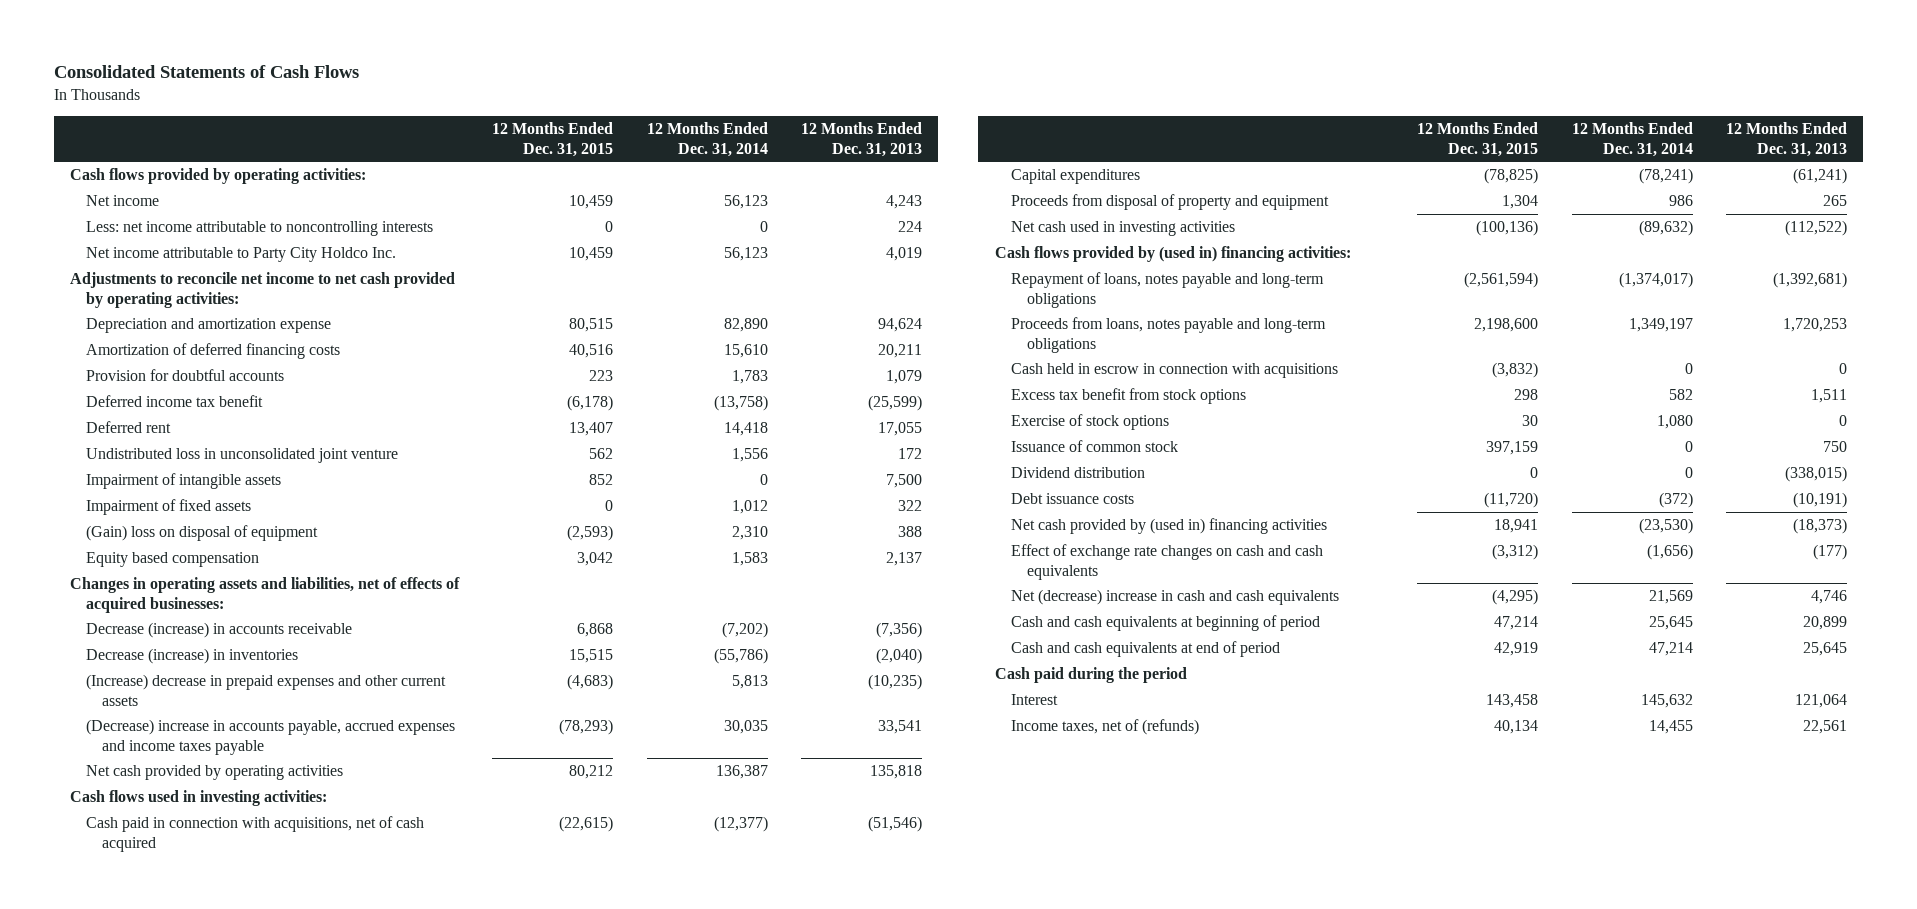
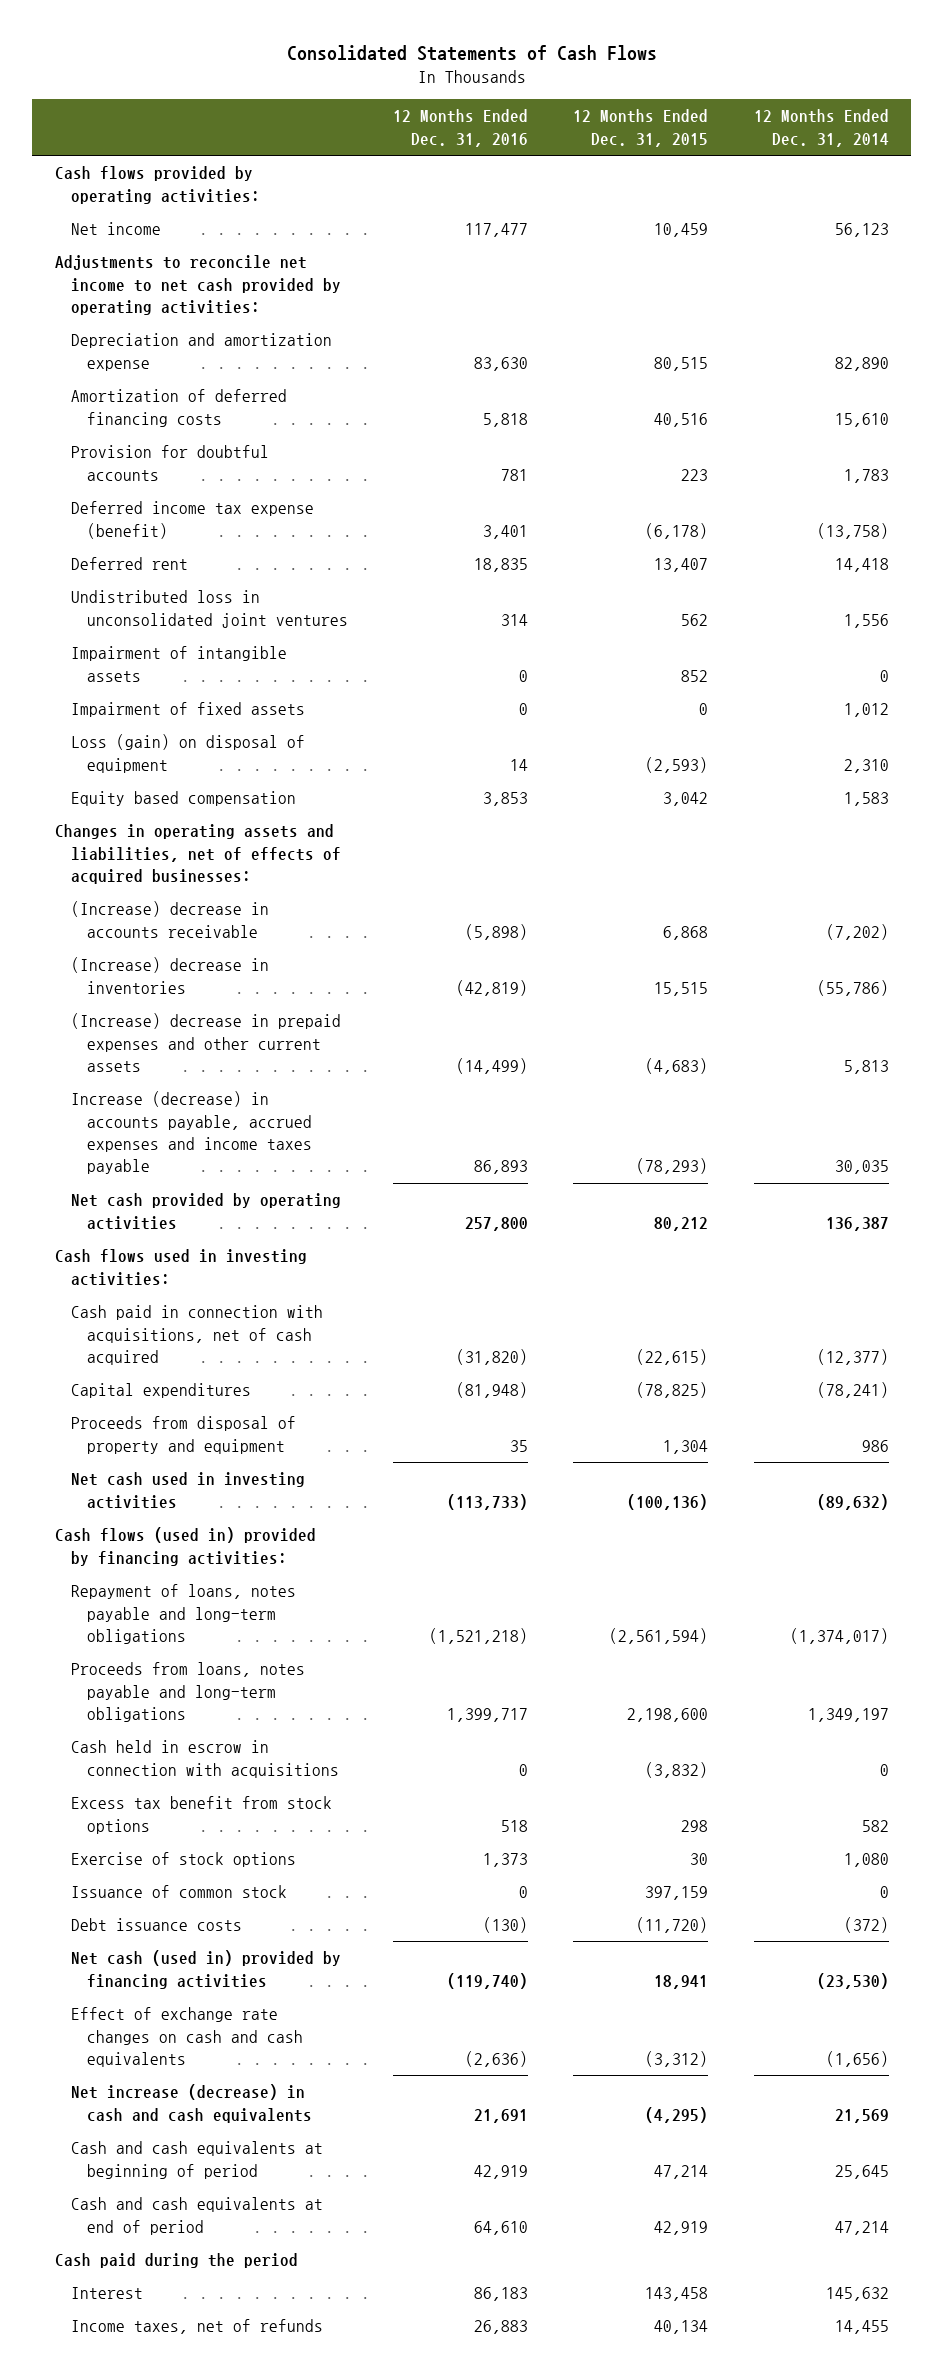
- | 12 Months Ended Dec. 31, 2015 | 12 Months Ended Dec. 31, 2014 | 12 Months Ended Dec. 31, 2013
+ | 12 Months Ended Dec. 31, 2016 | 12 Months Ended Dec. 31, 2015 | 12 Months Ended Dec. 31, 2014
- Less: net income attributable to noncontrolling interests | 0 | 0 | 224
- Net income attributable to Party City Holdco Inc. | 10,459 | 56,123 | 4,019
- Deferred income tax benefit | (6,178) | (13,758) | (25,599)
+ Deferred income tax expense (benefit) | 3,401 | (6,178) | (13,758)
- Undistributed loss in unconsolidated joint venture | 562 | 1,556 | 172
+ Undistributed loss in unconsolidated joint ventures | 314 | 562 | 1,556
- (Gain) loss on disposal of equipment | (2,593) | 2,310 | 388
+ Loss (gain) on disposal of equipment | 14 | (2,593) | 2,310
- Decrease (increase) in accounts receivable | 6,868 | (7,202) | (7,356)
- Decrease (increase) in inventories | 15,515 | (55,786) | (2,040)
+ (Increase) decrease in accounts receivable | (5,898) | 6,868 | (7,202)
+ (Increase) decrease in inventories | (42,819) | 15,515 | (55,786)
- (Decrease) increase in accounts payable, accrued expenses and income taxes payable | (78,293) | 30,035 | 33,541
+ Increase (decrease) in accounts payable, accrued expenses and income taxes payable | 86,893 | (78,293) | 30,035
- Cash flows provided by (used in) financing activities:
+ Cash flows (used in) provided by financing activities:
- Dividend distribution | 0 | 0 | (338,015)
- Net cash provided by (used in) financing activities | 18,941 | (23,530) | (18,373)
+ Net cash (used in) provided by financing activities | (119,740) | 18,941 | (23,530)
- Net (decrease) increase in cash and cash equivalents | (4,295) | 21,569 | 4,746
+ Net increase (decrease) in cash and cash equivalents | 21,691 | (4,295) | 21,569
- Income taxes, net of (refunds) | 40,134 | 14,455 | 22,561
+ Income taxes, net of refunds | 26,883 | 40,134 | 14,455

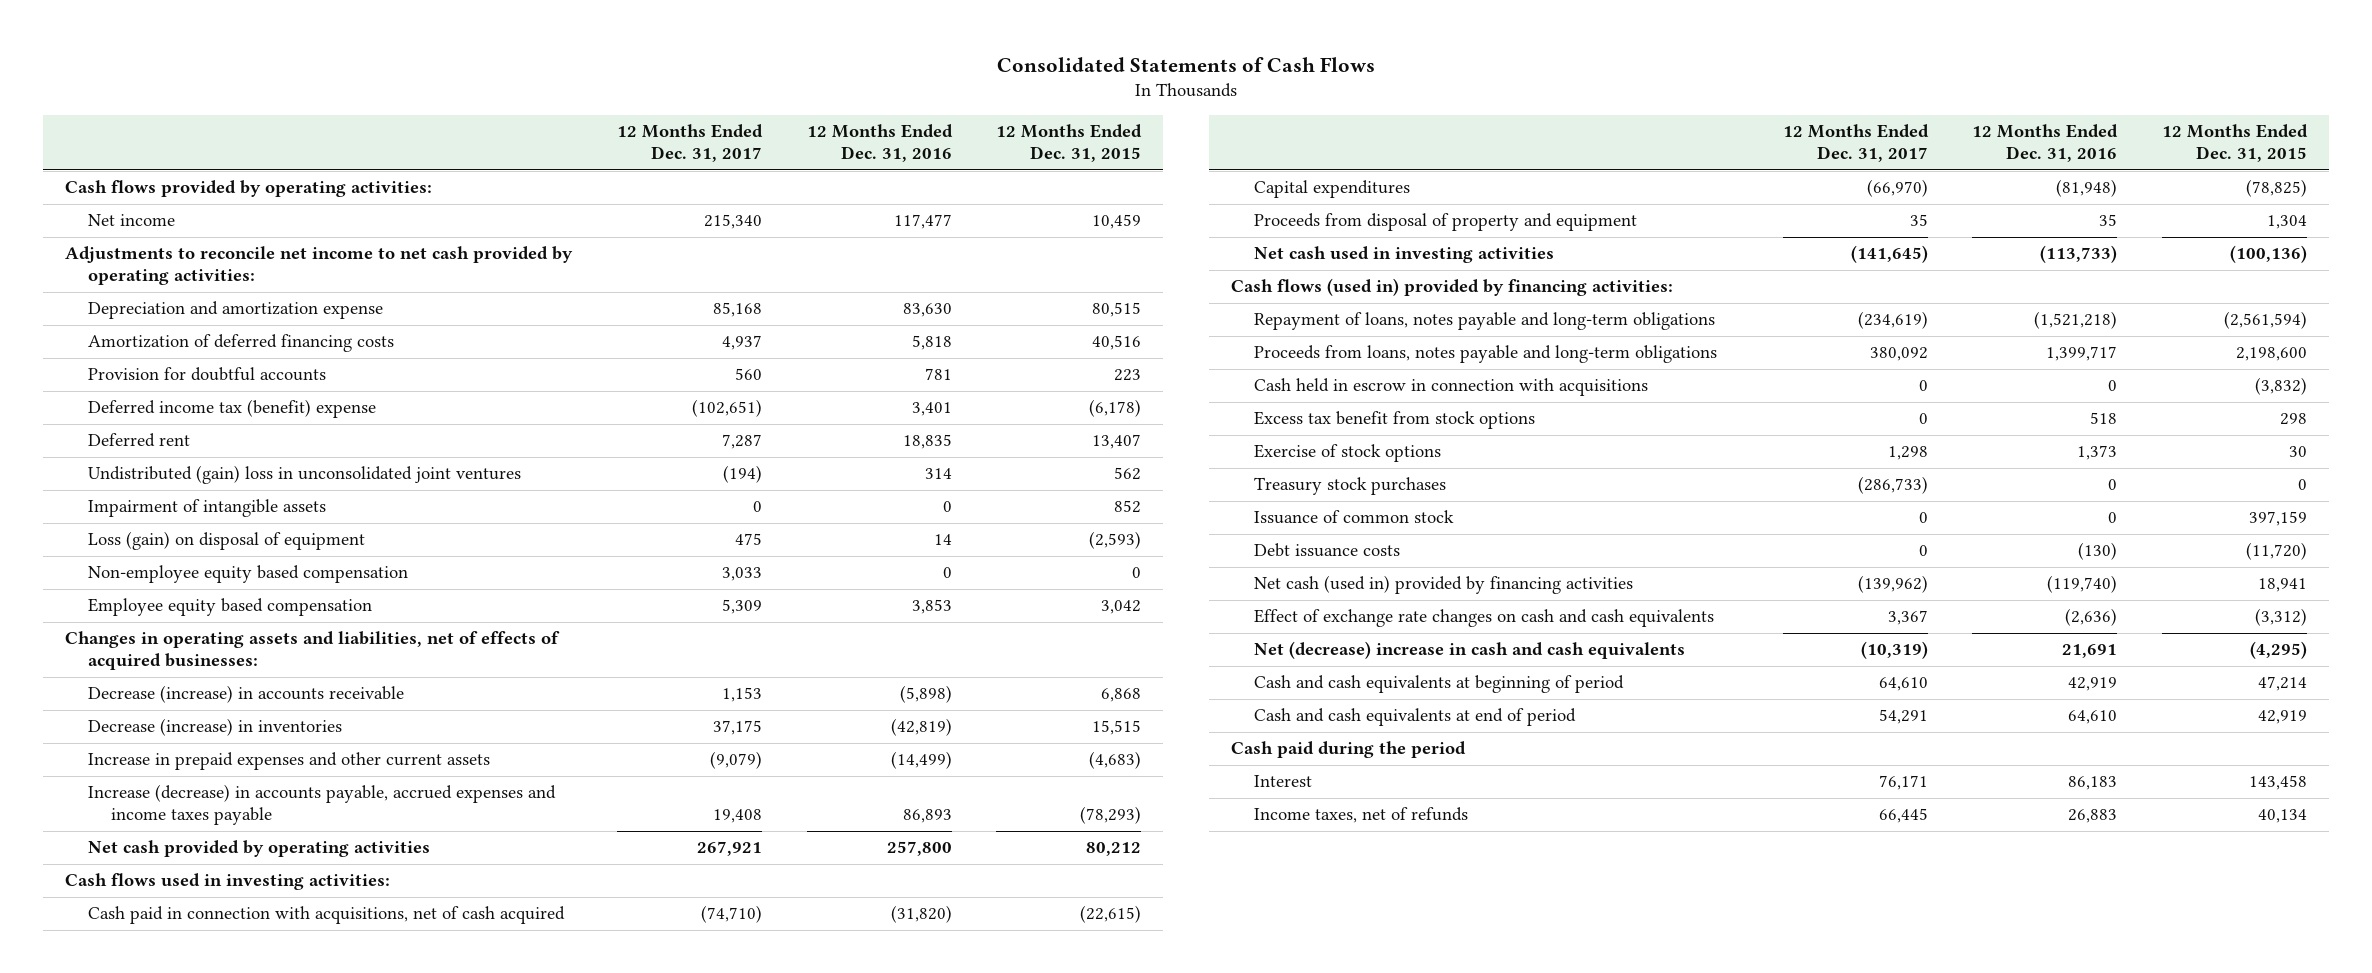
- | 12 Months Ended Dec. 31, 2016 | 12 Months Ended Dec. 31, 2015 | 12 Months Ended Dec. 31, 2014
+ | 12 Months Ended Dec. 31, 2017 | 12 Months Ended Dec. 31, 2016 | 12 Months Ended Dec. 31, 2015
- Deferred income tax expense (benefit) | 3,401 | (6,178) | (13,758)
+ Deferred income tax (benefit) expense | (102,651) | 3,401 | (6,178)
- Undistributed loss in unconsolidated joint ventures | 314 | 562 | 1,556
+ Undistributed (gain) loss in unconsolidated joint ventures | (194) | 314 | 562
- Impairment of fixed assets | 0 | 0 | 1,012
- Equity based compensation | 3,853 | 3,042 | 1,583
+ Non-employee equity based compensation | 3,033 | 0 | 0
+ Employee equity based compensation | 5,309 | 3,853 | 3,042
- (Increase) decrease in accounts receivable | (5,898) | 6,868 | (7,202)
- (Increase) decrease in inventories | (42,819) | 15,515 | (55,786)
- (Increase) decrease in prepaid expenses and other current assets | (14,499) | (4,683) | 5,813
+ Decrease (increase) in accounts receivable | 1,153 | (5,898) | 6,868
+ Decrease (increase) in inventories | 37,175 | (42,819) | 15,515
+ Increase in prepaid expenses and other current assets | (9,079) | (14,499) | (4,683)
+ Treasury stock purchases | (286,733) | 0 | 0
- Net increase (decrease) in cash and cash equivalents | 21,691 | (4,295) | 21,569
+ Net (decrease) increase in cash and cash equivalents | (10,319) | 21,691 | (4,295)

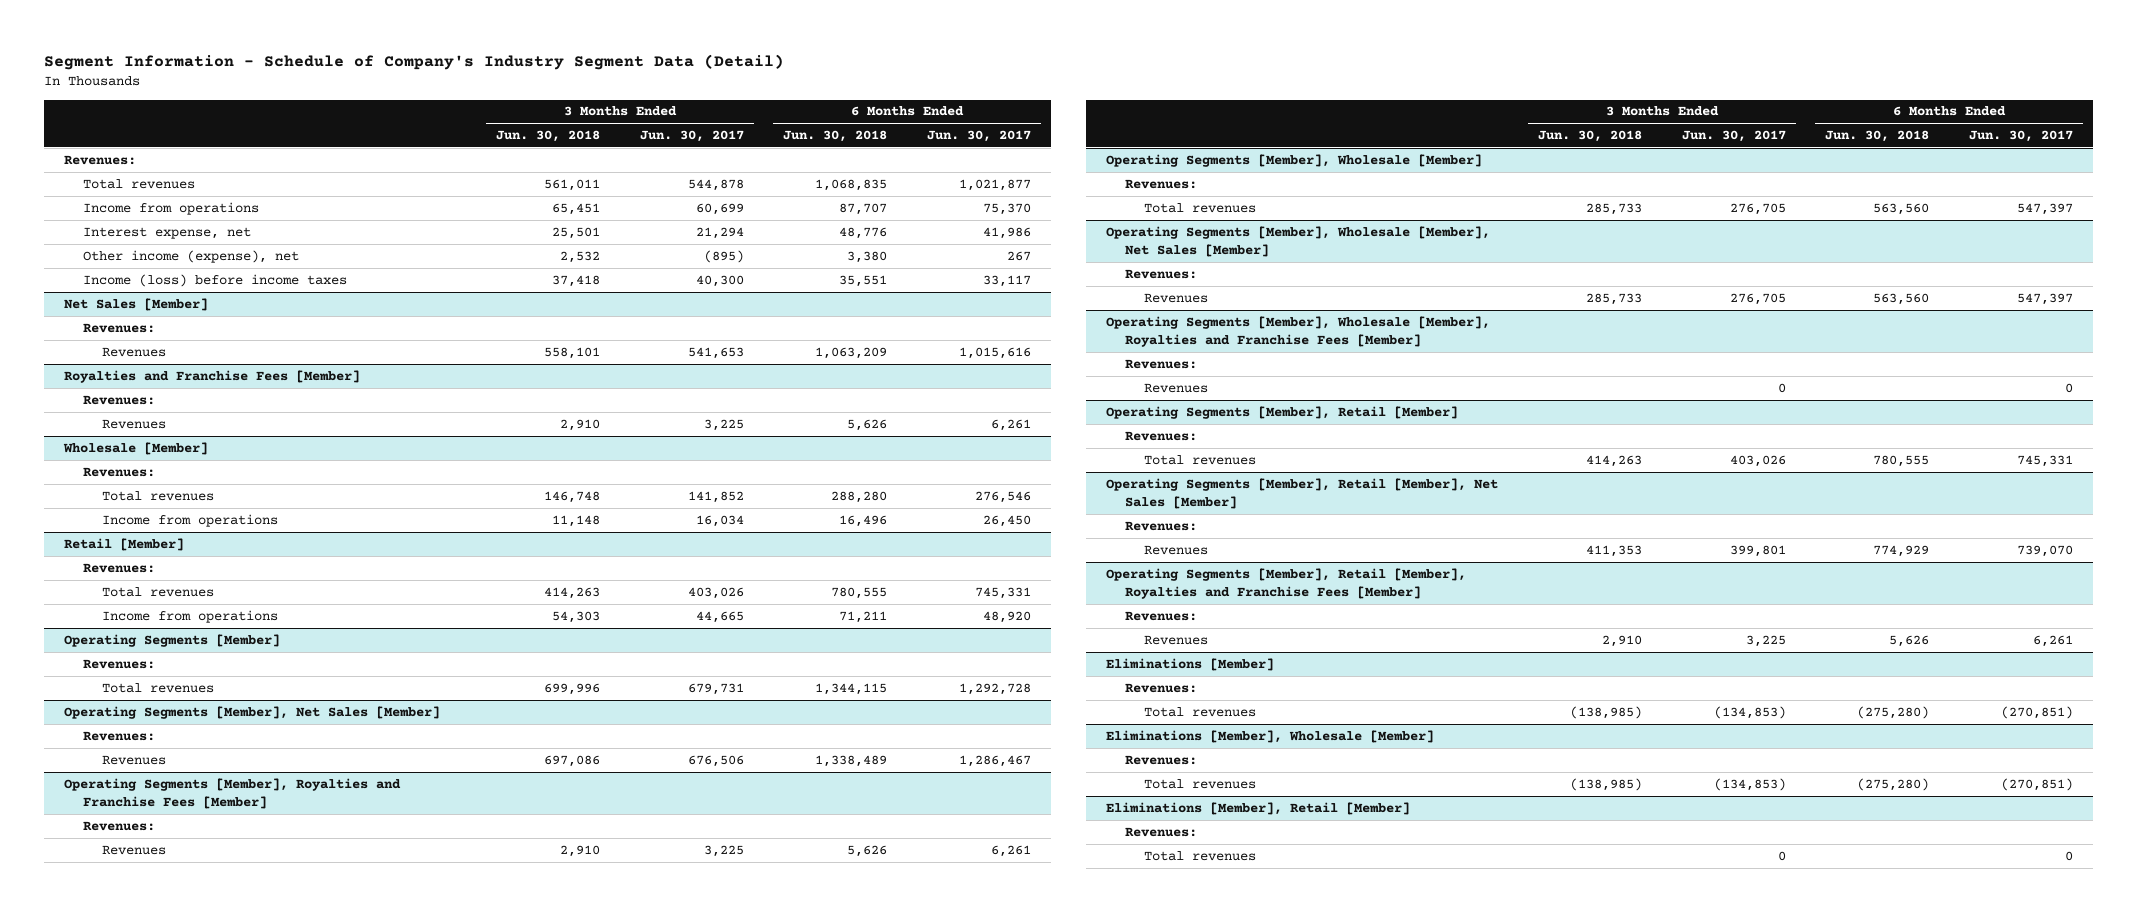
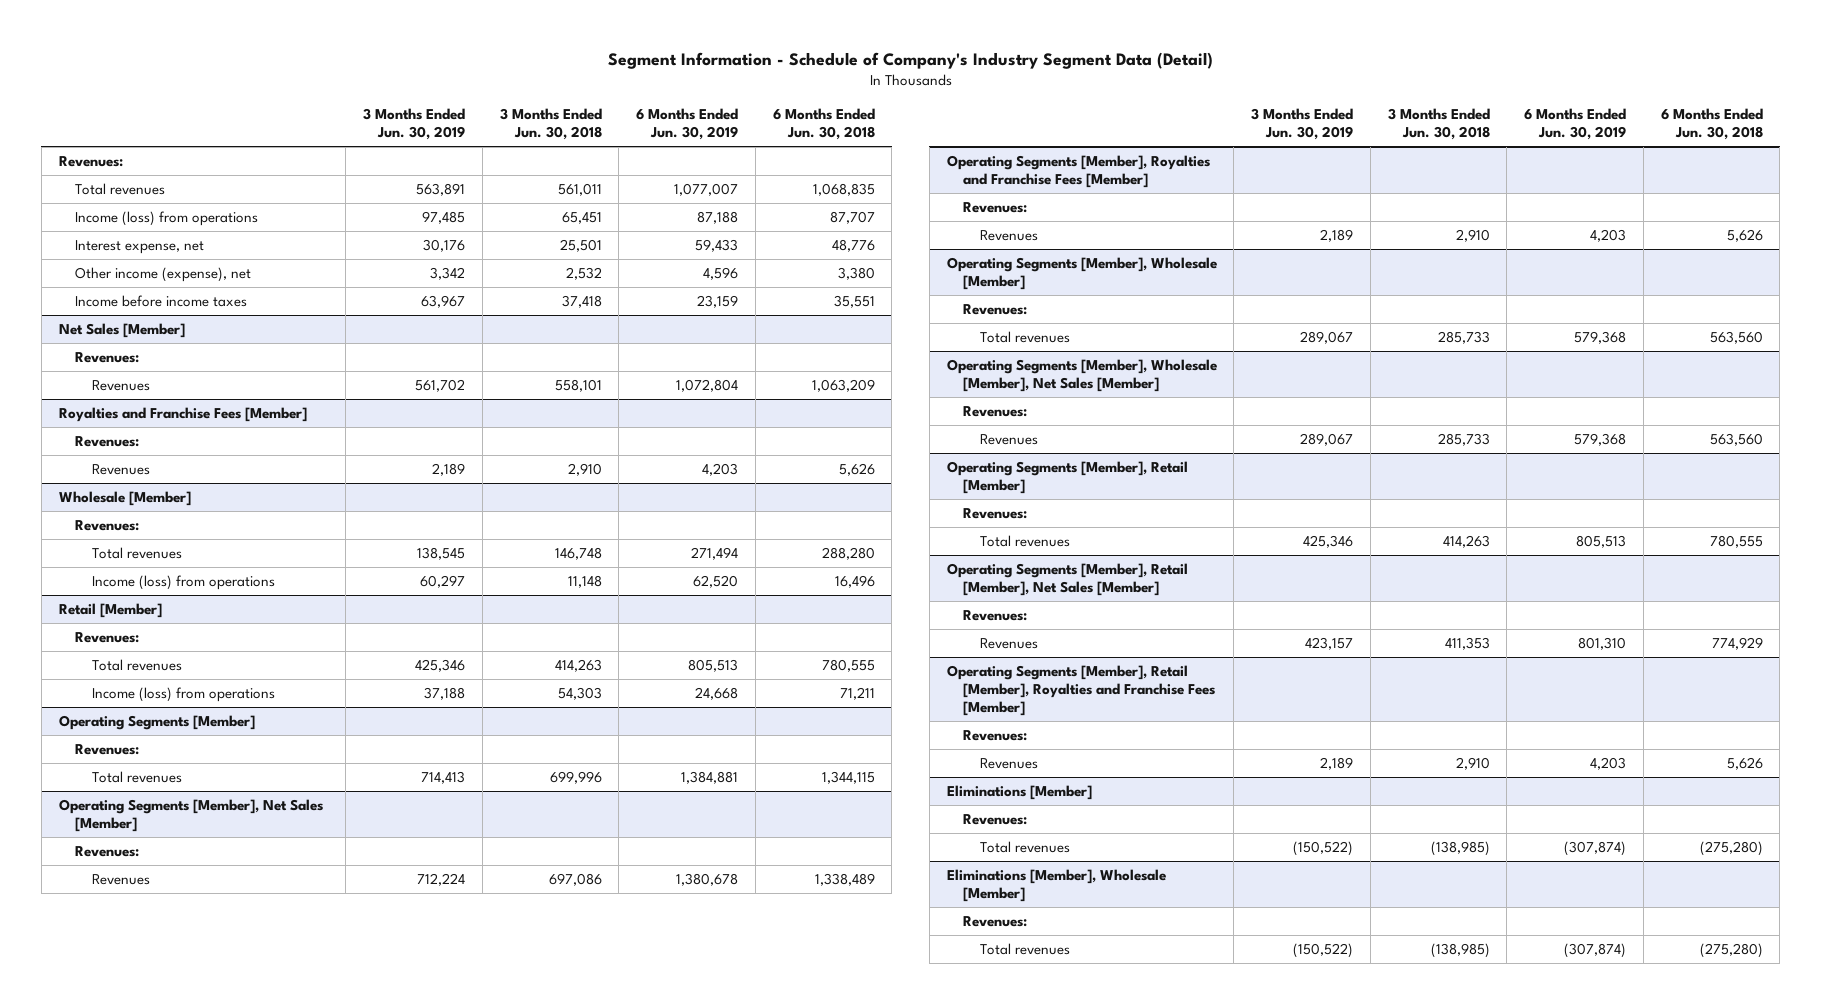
- | 3 Months Ended Jun. 30, 2018 | 3 Months Ended Jun. 30, 2017 | 6 Months Ended Jun. 30, 2018 | 6 Months Ended Jun. 30, 2017
+ | 3 Months Ended Jun. 30, 2019 | 3 Months Ended Jun. 30, 2018 | 6 Months Ended Jun. 30, 2019 | 6 Months Ended Jun. 30, 2018
- Income from operations | 65,451 | 60,699 | 87,707 | 75,370
+ Income (loss) from operations | 97,485 | 65,451 | 87,188 | 87,707
- Income (loss) before income taxes | 37,418 | 40,300 | 35,551 | 33,117
+ Income before income taxes | 63,967 | 37,418 | 23,159 | 35,551
@ Wholesale [Member]
- Income from operations | 11,148 | 16,034 | 16,496 | 26,450
+ Income (loss) from operations | 60,297 | 11,148 | 62,520 | 16,496
@ Retail [Member]
- Income from operations | 54,303 | 44,665 | 71,211 | 48,920
+ Income (loss) from operations | 37,188 | 54,303 | 24,668 | 71,211
- Operating Segments [Member], Wholesale [Member], Royalties and Franchise Fees [Member]
- Revenues:
- Revenues | | 0 | | 0
- Eliminations [Member], Retail [Member]
- Revenues:
- Total revenues | | 0 | | 0

